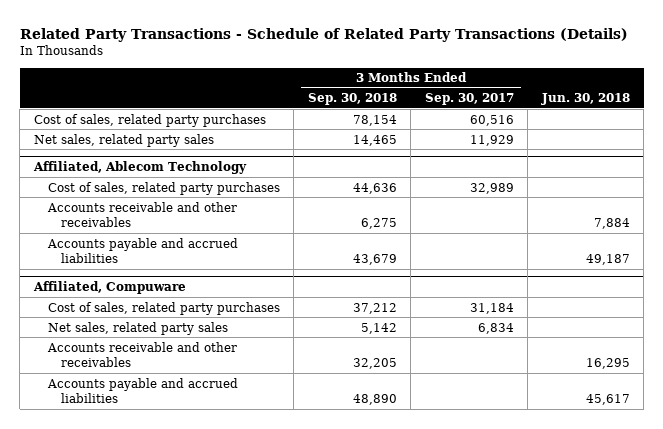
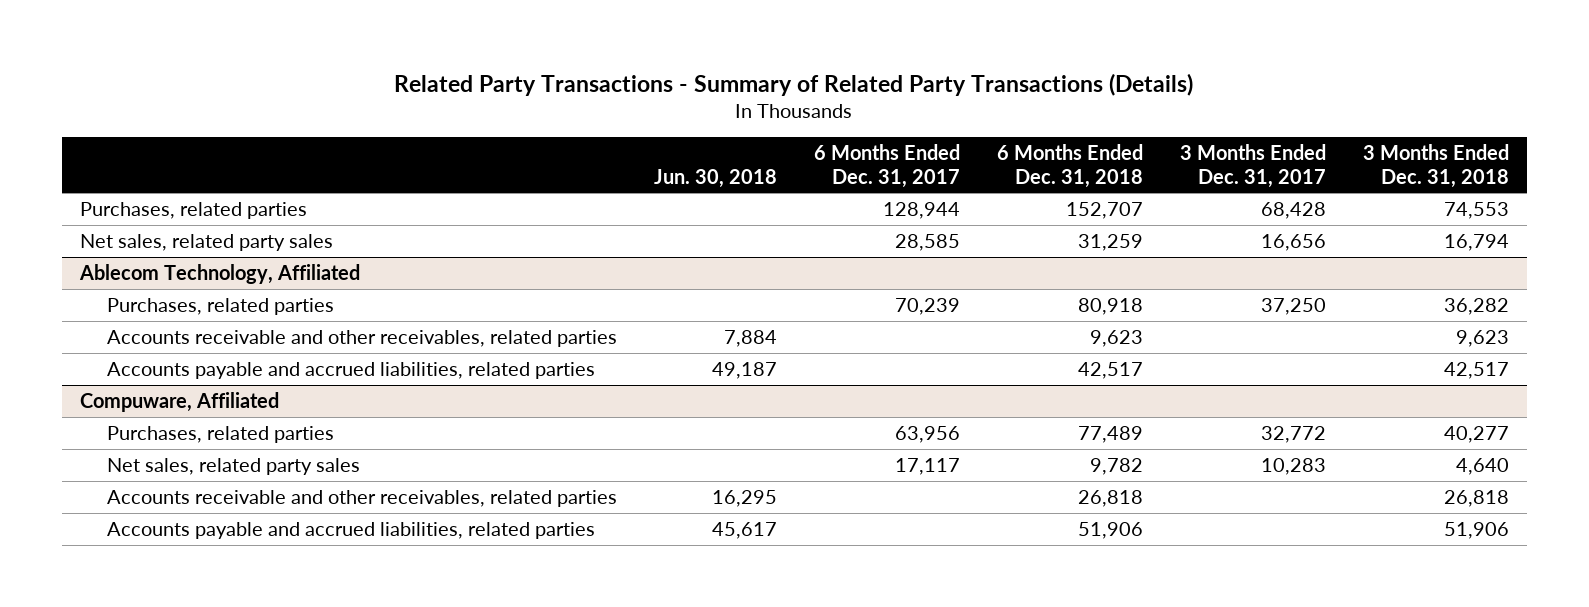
- Related Party Transactions - Schedule of Related Party Transactions (Details)
+ Related Party Transactions - Summary of Related Party Transactions (Details)
- | 3 Months Ended Sep. 30, 2018 | 3 Months Ended Sep. 30, 2017 | Jun. 30, 2018
+ | Jun. 30, 2018 | 6 Months Ended Dec. 31, 2017 | 6 Months Ended Dec. 31, 2018 | 3 Months Ended Dec. 31, 2017 | 3 Months Ended Dec. 31, 2018
- Cost of sales, related party purchases | 78,154 | 60,516 |
+ Purchases, related parties | | 128,944 | 152,707 | 68,428 | 74,553
- Affiliated, Ablecom Technology
- Cost of sales, related party purchases | 44,636 | 32,989 |
- Accounts receivable and other receivables | 6,275 | | 7,884
- Accounts payable and accrued liabilities | 43,679 | | 49,187
- Affiliated, Compuware
- Cost of sales, related party purchases | 37,212 | 31,184 |
+ Ablecom Technology, Affiliated
+ Purchases, related parties | | 70,239 | 80,918 | 37,250 | 36,282
+ Accounts receivable and other receivables, related parties | 7,884 | | 9,623 | | 9,623
+ Accounts payable and accrued liabilities, related parties | 49,187 | | 42,517 | | 42,517
+ Compuware, Affiliated
+ Purchases, related parties | | 63,956 | 77,489 | 32,772 | 40,277
- Accounts receivable and other receivables | 32,205 | | 16,295
- Accounts payable and accrued liabilities | 48,890 | | 45,617
+ Accounts receivable and other receivables, related parties | 16,295 | | 26,818 | | 26,818
+ Accounts payable and accrued liabilities, related parties | 45,617 | | 51,906 | | 51,906

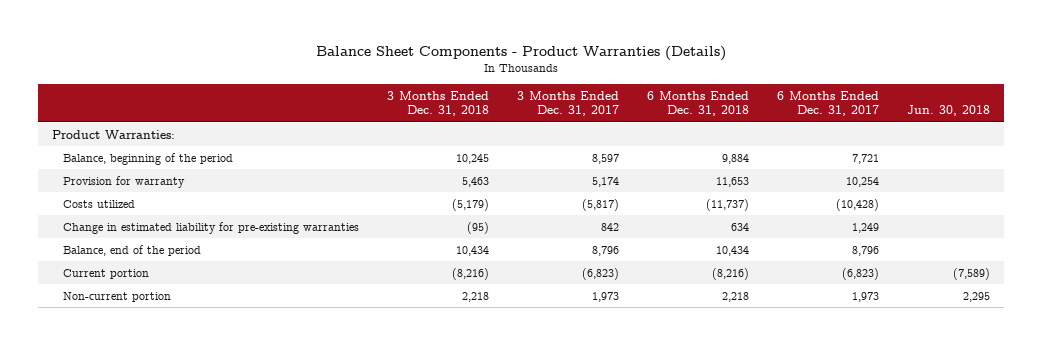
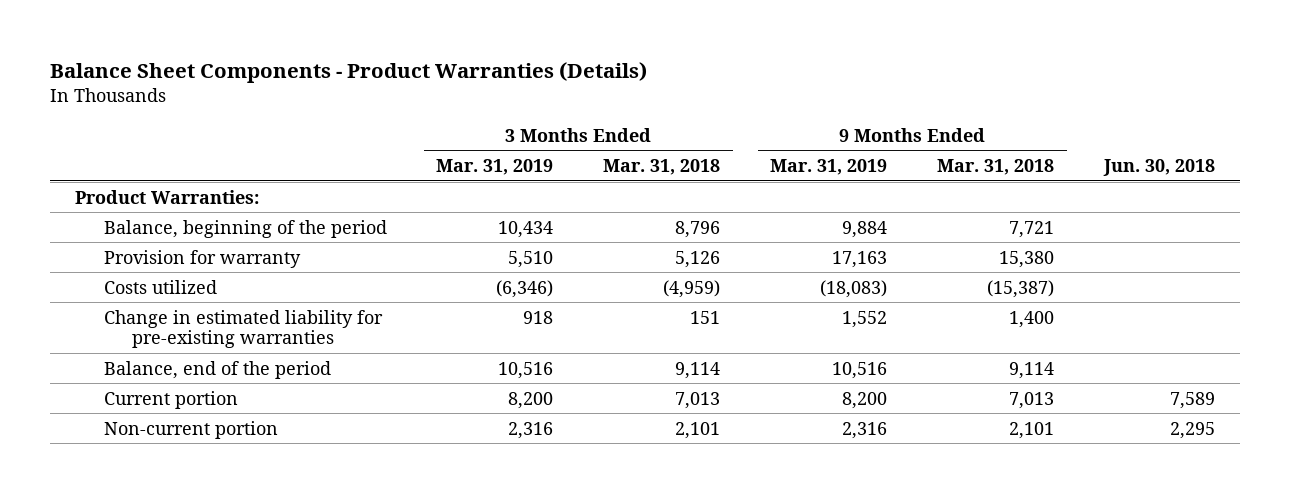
- | 3 Months Ended Dec. 31, 2018 | 3 Months Ended Dec. 31, 2017 | 6 Months Ended Dec. 31, 2018 | 6 Months Ended Dec. 31, 2017 | Jun. 30, 2018
+ | 3 Months Ended Mar. 31, 2019 | 3 Months Ended Mar. 31, 2018 | 9 Months Ended Mar. 31, 2019 | 9 Months Ended Mar. 31, 2018 | Jun. 30, 2018
- Current portion | (8,216) | (6,823) | (8,216) | (6,823) | (7,589)
+ Current portion | 8,200 | 7,013 | 8,200 | 7,013 | 7,589

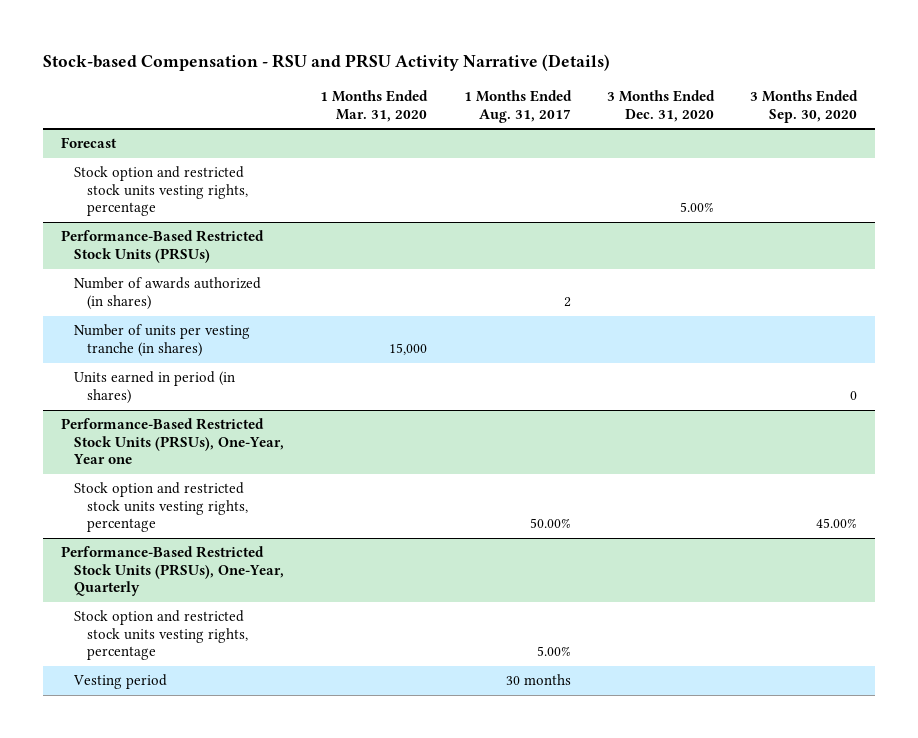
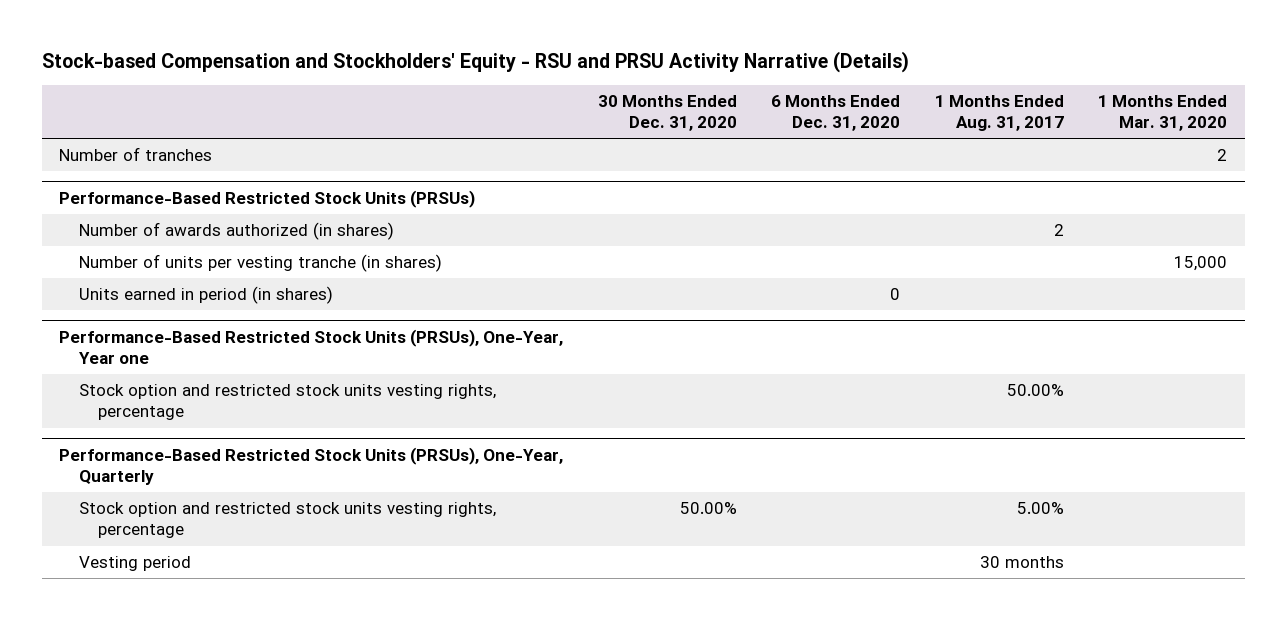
- Stock-based Compensation - RSU and PRSU Activity Narrative (Details)
+ Stock-based Compensation and Stockholders' Equity - RSU and PRSU Activity Narrative (Details)
- | 1 Months Ended Mar. 31, 2020 | 1 Months Ended Aug. 31, 2017 | 3 Months Ended Dec. 31, 2020 | 3 Months Ended Sep. 30, 2020
+ | 30 Months Ended Dec. 31, 2020 | 6 Months Ended Dec. 31, 2020 | 1 Months Ended Aug. 31, 2017 | 1 Months Ended Mar. 31, 2020
- Forecast
- Stock option and restricted stock units vesting rights, percentage | | | 5.00% |
+ Number of tranches | | | | 2

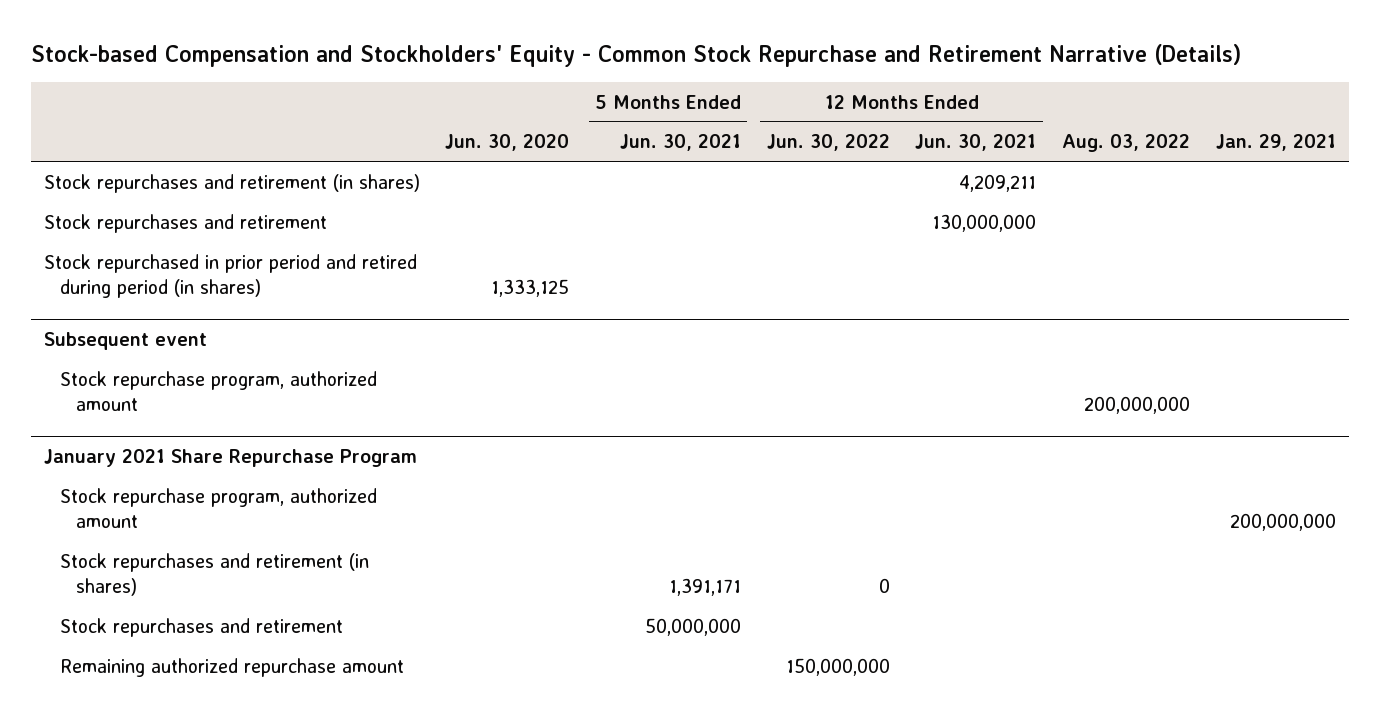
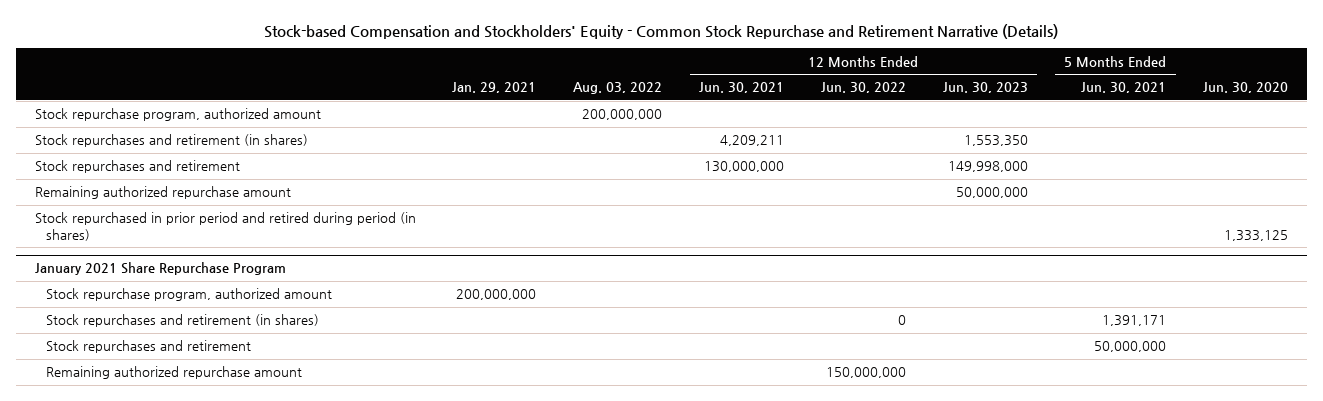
- | Jun. 30, 2020 | 5 Months Ended Jun. 30, 2021 | 12 Months Ended Jun. 30, 2022 | 12 Months Ended Jun. 30, 2021 | Aug. 03, 2022 | Jan. 29, 2021
+ | Jan. 29, 2021 | Aug. 03, 2022 | 12 Months Ended Jun. 30, 2021 | 12 Months Ended Jun. 30, 2022 | 12 Months Ended Jun. 30, 2023 | 5 Months Ended Jun. 30, 2021 | Jun. 30, 2020
+ Stock repurchase program, authorized amount | | 200,000,000 | | | | |
+ Remaining authorized repurchase amount | | | | | 50,000,000 | |
- Subsequent event
- Stock repurchase program, authorized amount | | | | | 200,000,000 |

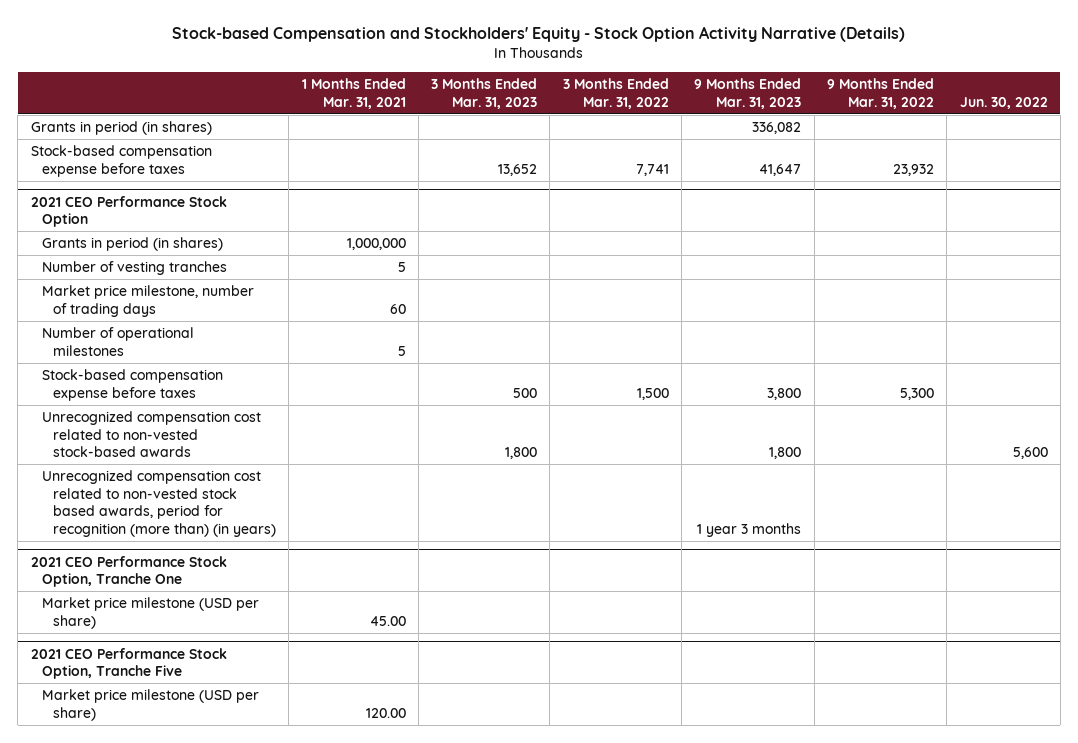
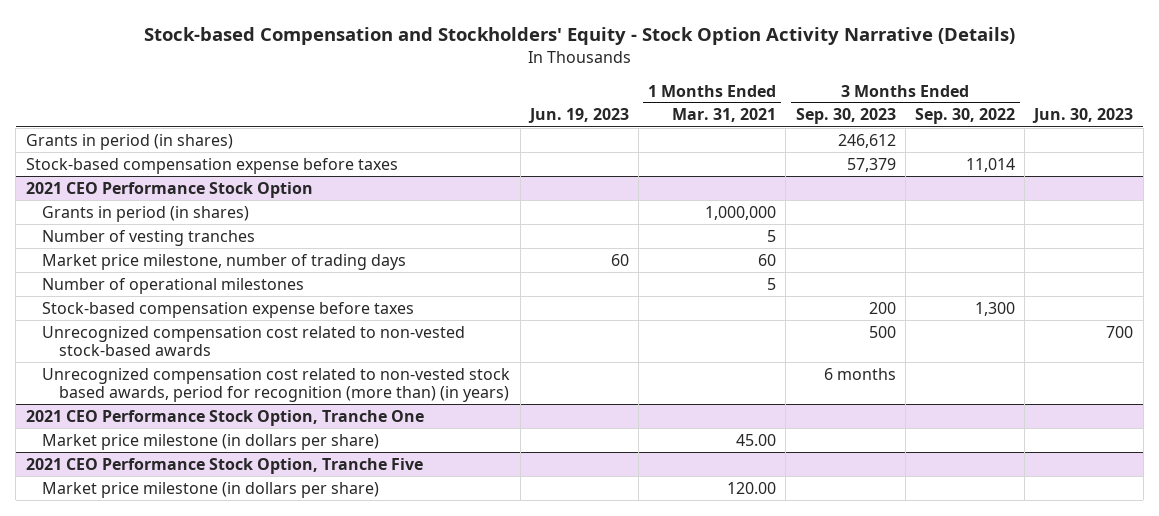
- | 1 Months Ended Mar. 31, 2021 | 3 Months Ended Mar. 31, 2023 | 3 Months Ended Mar. 31, 2022 | 9 Months Ended Mar. 31, 2023 | 9 Months Ended Mar. 31, 2022 | Jun. 30, 2022
+ | Jun. 19, 2023 | 1 Months Ended Mar. 31, 2021 | 3 Months Ended Sep. 30, 2023 | 3 Months Ended Sep. 30, 2022 | Jun. 30, 2023
@ 2021 CEO Performance Stock Option, Tranche One
- Market price milestone (USD per share) | 45.00 | | | | |
+ Market price milestone (in dollars per share) | | 45.00 | | |
@ 2021 CEO Performance Stock Option, Tranche Five
- Market price milestone (USD per share) | 120.00 | | | | |
+ Market price milestone (in dollars per share) | | 120.00 | | |

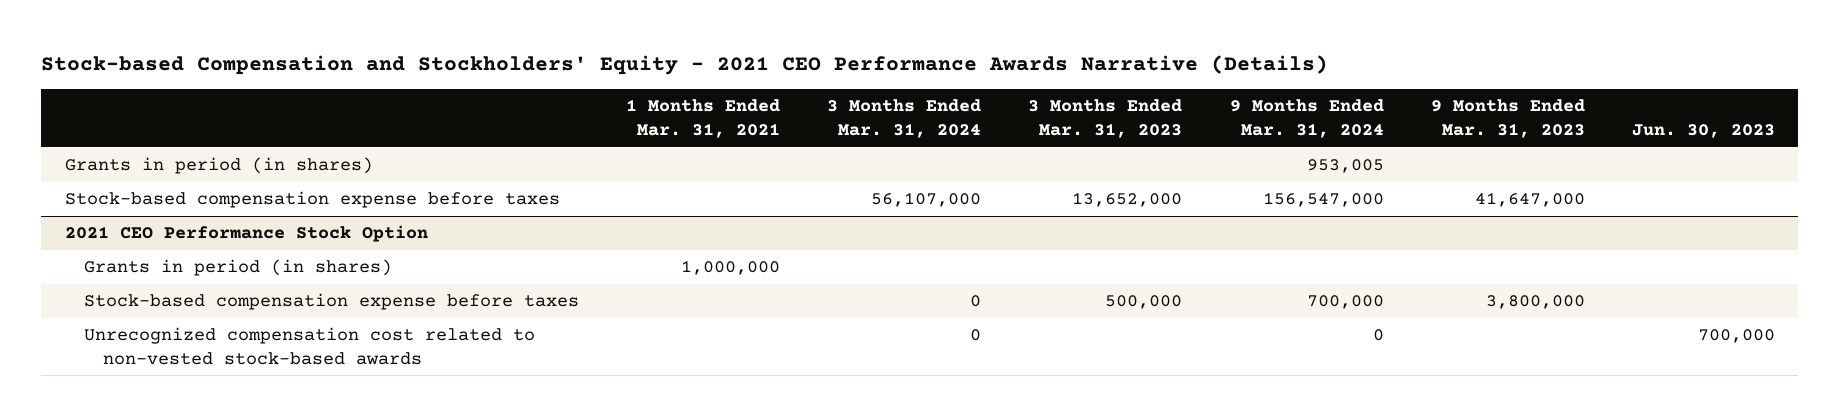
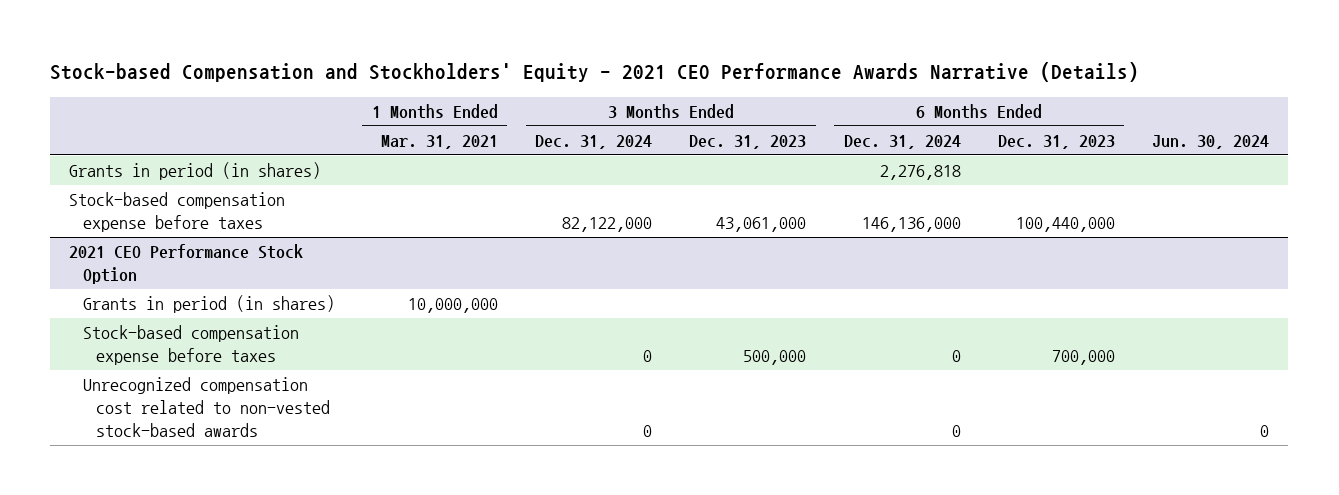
- | 1 Months Ended Mar. 31, 2021 | 3 Months Ended Mar. 31, 2024 | 3 Months Ended Mar. 31, 2023 | 9 Months Ended Mar. 31, 2024 | 9 Months Ended Mar. 31, 2023 | Jun. 30, 2023
+ | 1 Months Ended Mar. 31, 2021 | 3 Months Ended Dec. 31, 2024 | 3 Months Ended Dec. 31, 2023 | 6 Months Ended Dec. 31, 2024 | 6 Months Ended Dec. 31, 2023 | Jun. 30, 2024
@ 2021 CEO Performance Stock Option
- Grants in period (in shares) | 1,000,000 | | | | |
+ Grants in period (in shares) | 10,000,000 | | | | |

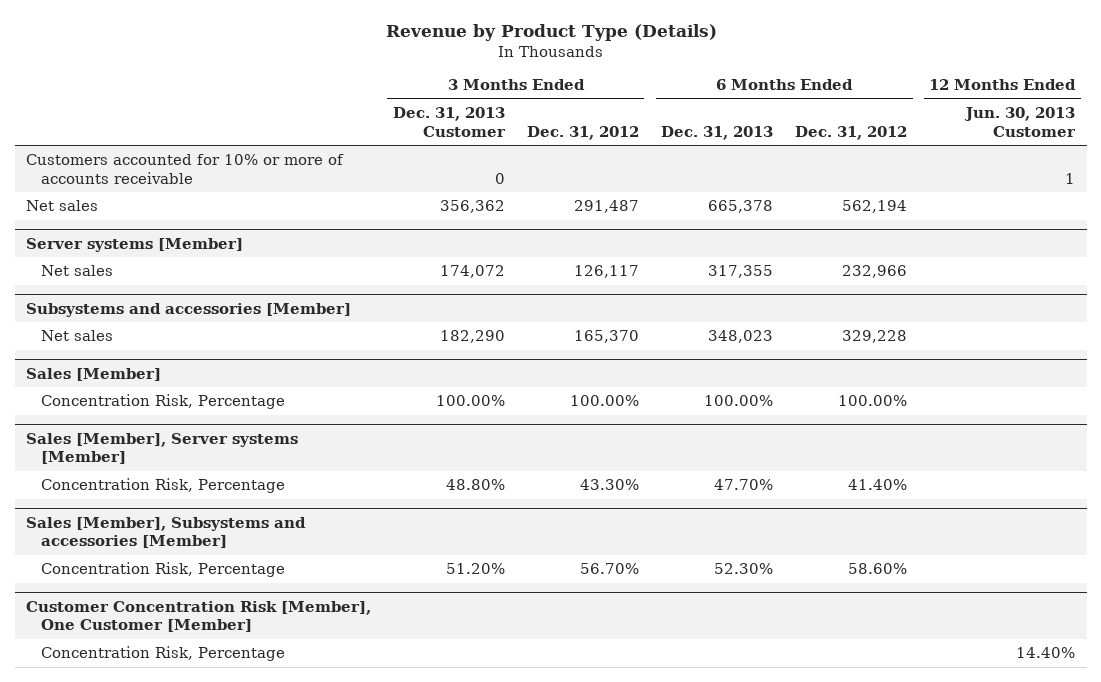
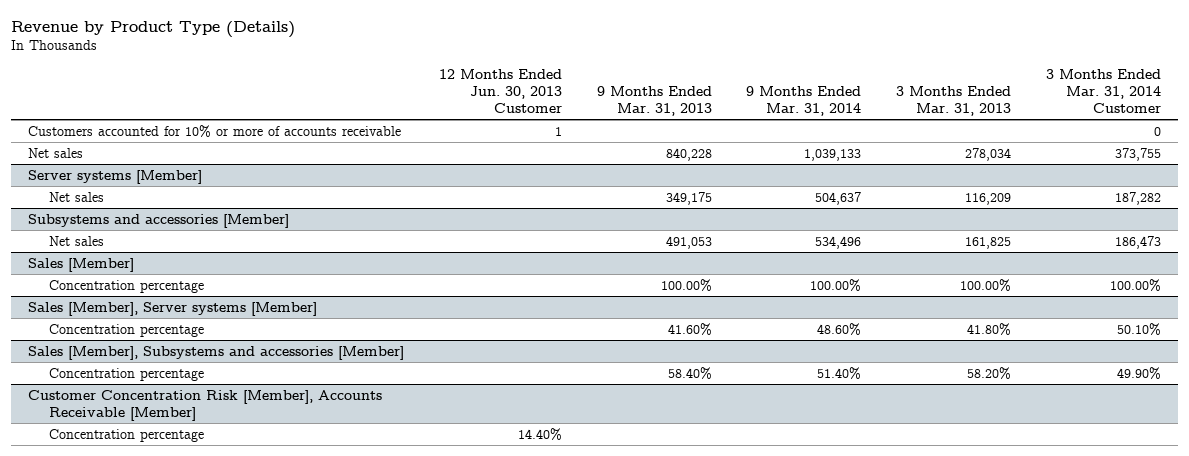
- | 3 Months Ended Dec. 31, 2013 Customer | 3 Months Ended Dec. 31, 2012 | 6 Months Ended Dec. 31, 2013 | 6 Months Ended Dec. 31, 2012 | 12 Months Ended Jun. 30, 2013 Customer
+ | 12 Months Ended Jun. 30, 2013 Customer | 9 Months Ended Mar. 31, 2013 | 9 Months Ended Mar. 31, 2014 | 3 Months Ended Mar. 31, 2013 | 3 Months Ended Mar. 31, 2014 Customer
@ Sales [Member]
- Concentration Risk, Percentage | 100.00% | 100.00% | 100.00% | 100.00% |
+ Concentration percentage | | 100.00% | 100.00% | 100.00% | 100.00%
@ Sales [Member], Server systems [Member]
- Concentration Risk, Percentage | 48.80% | 43.30% | 47.70% | 41.40% |
+ Concentration percentage | | 41.60% | 48.60% | 41.80% | 50.10%
@ Sales [Member], Subsystems and accessories [Member]
- Concentration Risk, Percentage | 51.20% | 56.70% | 52.30% | 58.60% |
- Customer Concentration Risk [Member], One Customer [Member]
- Concentration Risk, Percentage | | | | | 14.40%
@ Sales [Member], Subsystems and accessories [Member]
+ Concentration percentage | | 58.40% | 51.40% | 58.20% | 49.90%
+ Customer Concentration Risk [Member], Accounts Receivable [Member]
+ Concentration percentage | 14.40% | | | |

